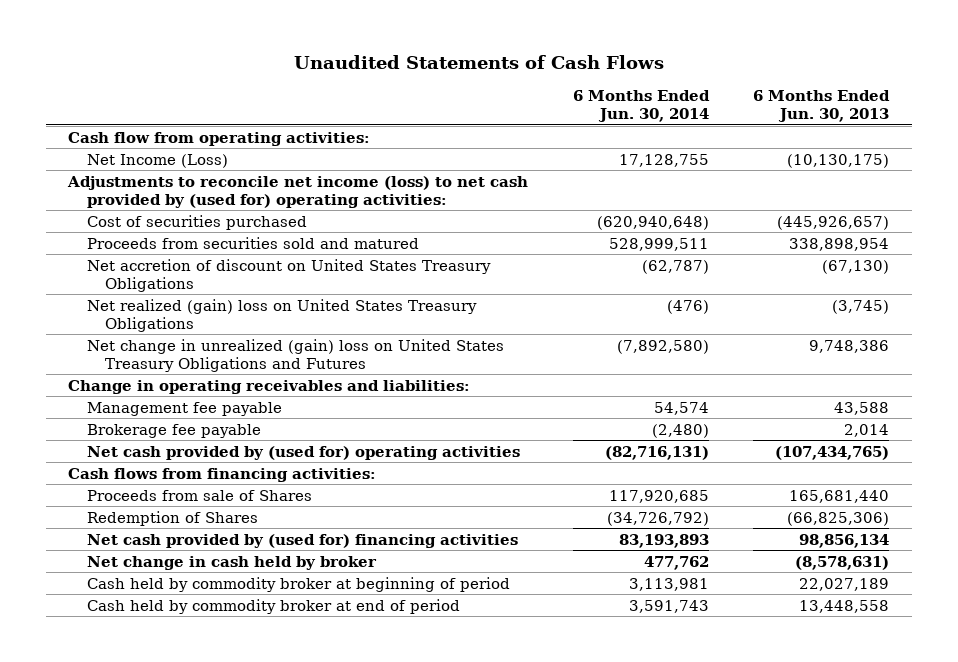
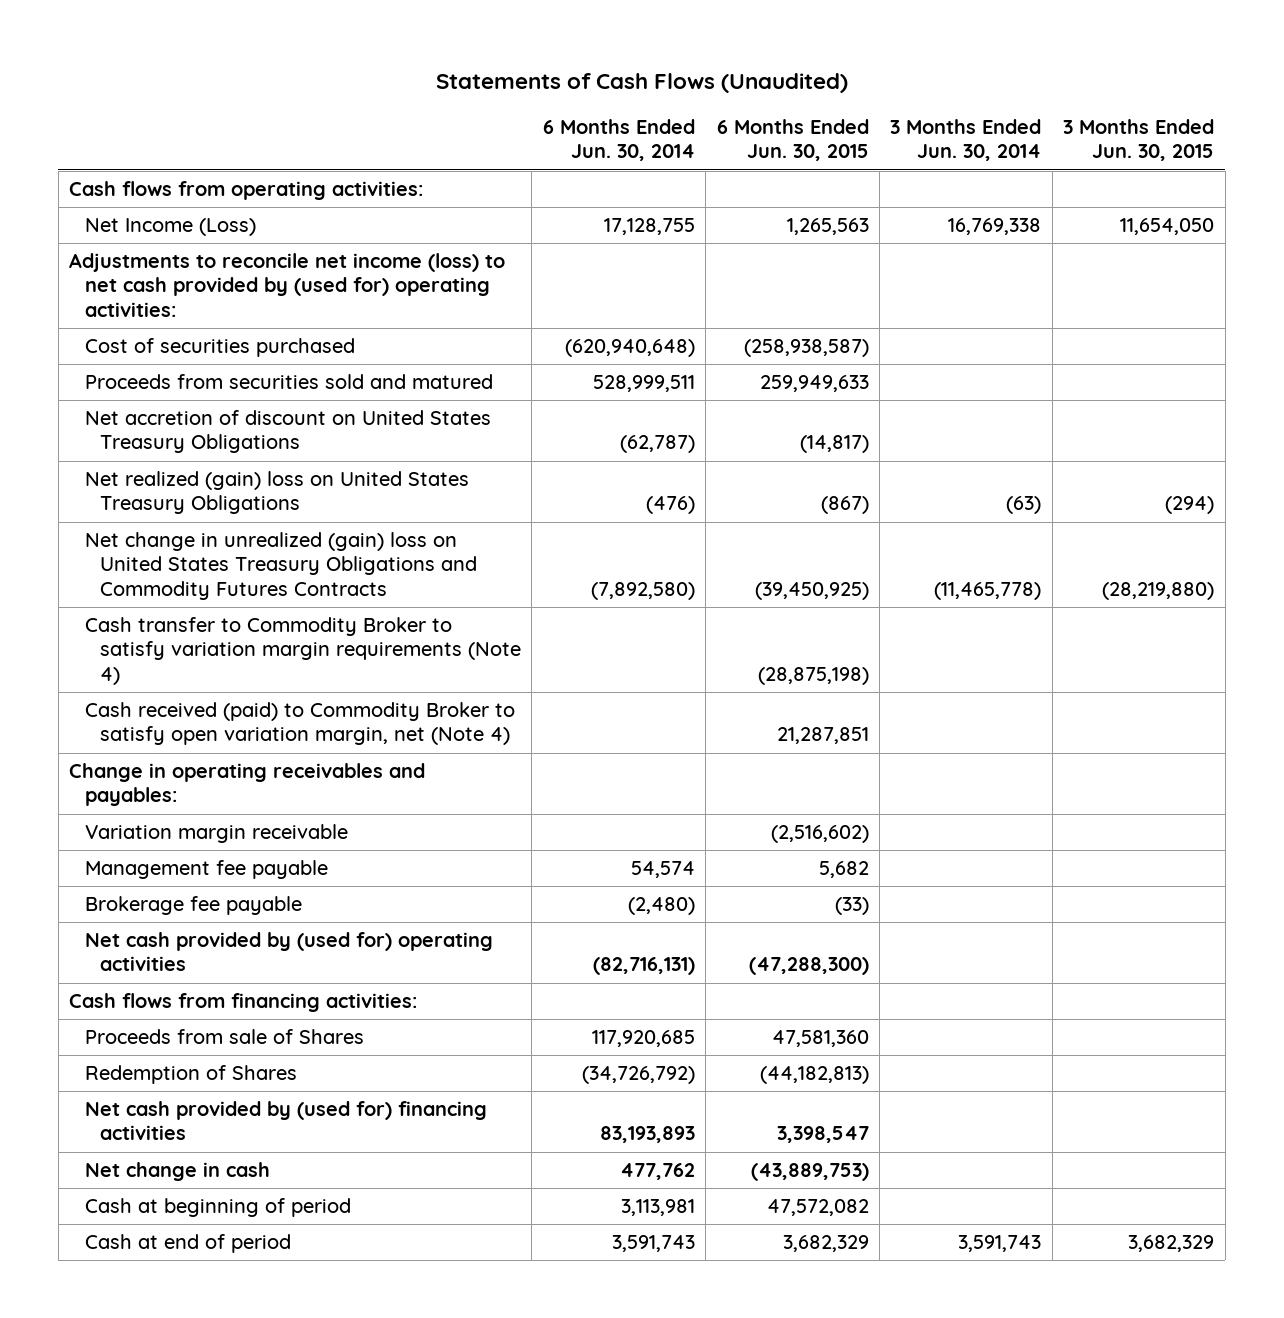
- Unaudited Statements of Cash Flows
+ Statements of Cash Flows (Unaudited)
- | 6 Months Ended Jun. 30, 2014 | 6 Months Ended Jun. 30, 2013
+ | 6 Months Ended Jun. 30, 2014 | 6 Months Ended Jun. 30, 2015 | 3 Months Ended Jun. 30, 2014 | 3 Months Ended Jun. 30, 2015
- Cash flow from operating activities:
+ Cash flows from operating activities:
- Net change in unrealized (gain) loss on United States Treasury Obligations and Futures | (7,892,580) | 9,748,386
- Change in operating receivables and liabilities:
+ Net change in unrealized (gain) loss on United States Treasury Obligations and Commodity Futures Contracts | (7,892,580) | (39,450,925) | (11,465,778) | (28,219,880)
+ Cash transfer to Commodity Broker to satisfy variation margin requirements (Note 4) | | (28,875,198) | |
+ Cash received (paid) to Commodity Broker to satisfy open variation margin, net (Note 4) | | 21,287,851 | |
+ Change in operating receivables and payables:
+ Variation margin receivable | | (2,516,602) | |
- Net change in cash held by broker | 477,762 | (8,578,631)
- Cash held by commodity broker at beginning of period | 3,113,981 | 22,027,189
- Cash held by commodity broker at end of period | 3,591,743 | 13,448,558
+ Net change in cash | 477,762 | (43,889,753) | |
+ Cash at beginning of period | 3,113,981 | 47,572,082 | |
+ Cash at end of period | 3,591,743 | 3,682,329 | 3,591,743 | 3,682,329

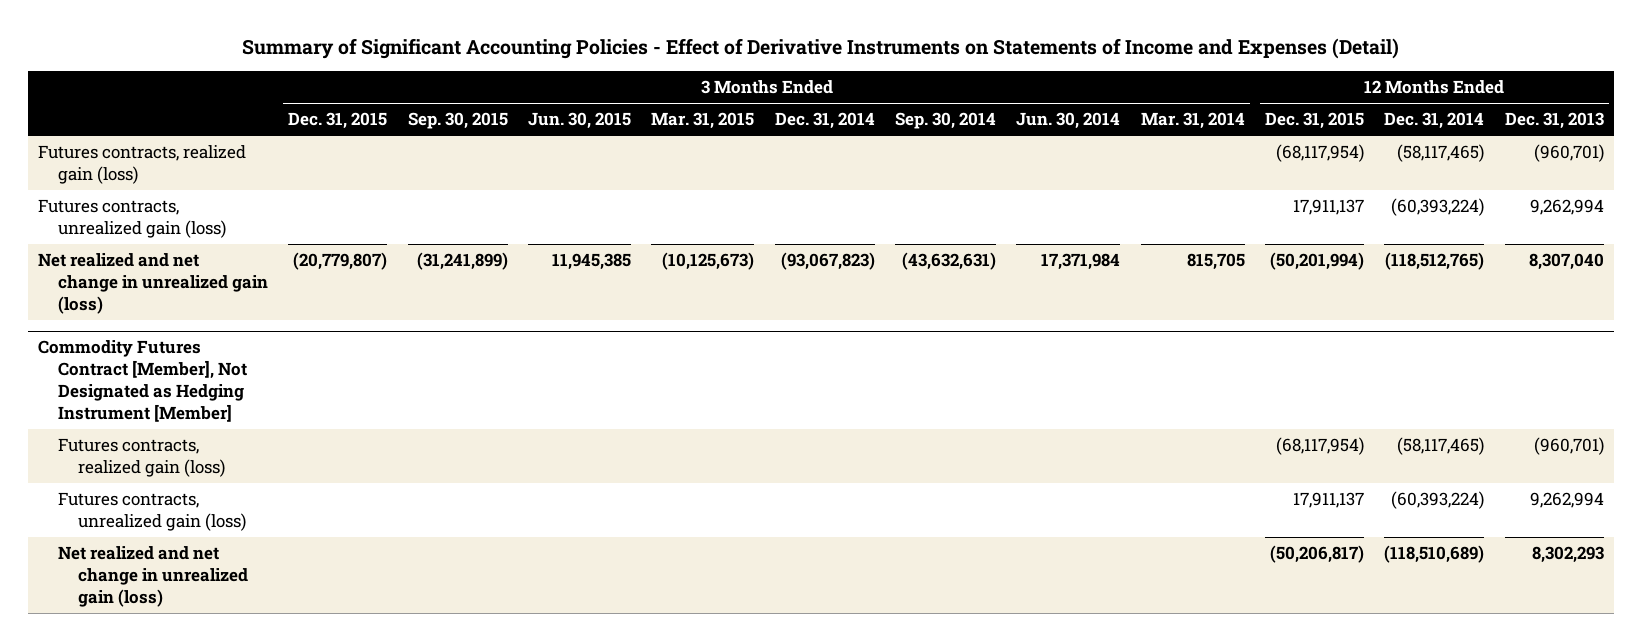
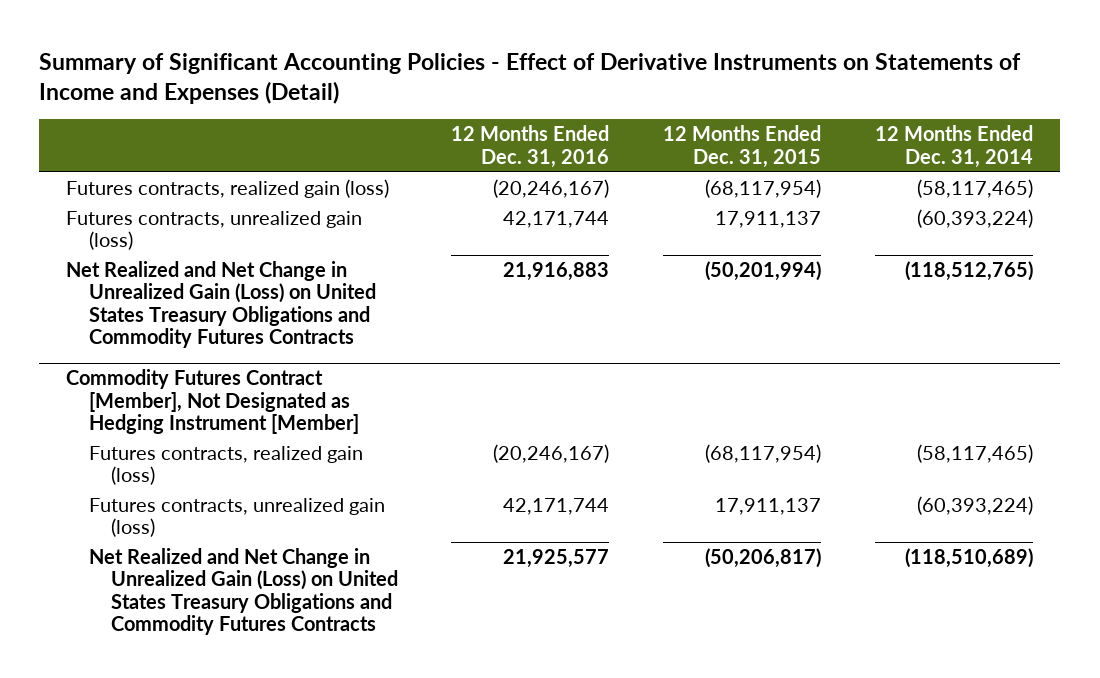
- | 3 Months Ended Dec. 31, 2015 | 3 Months Ended Sep. 30, 2015 | 3 Months Ended Jun. 30, 2015 | 3 Months Ended Mar. 31, 2015 | 3 Months Ended Dec. 31, 2014 | 3 Months Ended Sep. 30, 2014 | 3 Months Ended Jun. 30, 2014 | 3 Months Ended Mar. 31, 2014 | 12 Months Ended Dec. 31, 2015 | 12 Months Ended Dec. 31, 2014 | 12 Months Ended Dec. 31, 2013
+ | 12 Months Ended Dec. 31, 2016 | 12 Months Ended Dec. 31, 2015 | 12 Months Ended Dec. 31, 2014
- Net realized and net change in unrealized gain (loss) | (20,779,807) | (31,241,899) | 11,945,385 | (10,125,673) | (93,067,823) | (43,632,631) | 17,371,984 | 815,705 | (50,201,994) | (118,512,765) | 8,307,040
+ Net Realized and Net Change in Unrealized Gain (Loss) on United States Treasury Obligations and Commodity Futures Contracts | 21,916,883 | (50,201,994) | (118,512,765)
@ Commodity Futures Contract [Member], Not Designated as Hedging Instrument [Member]
- Net realized and net change in unrealized gain (loss) | | | | | | | | | (50,206,817) | (118,510,689) | 8,302,293
+ Net Realized and Net Change in Unrealized Gain (Loss) on United States Treasury Obligations and Commodity Futures Contracts | 21,925,577 | (50,206,817) | (118,510,689)

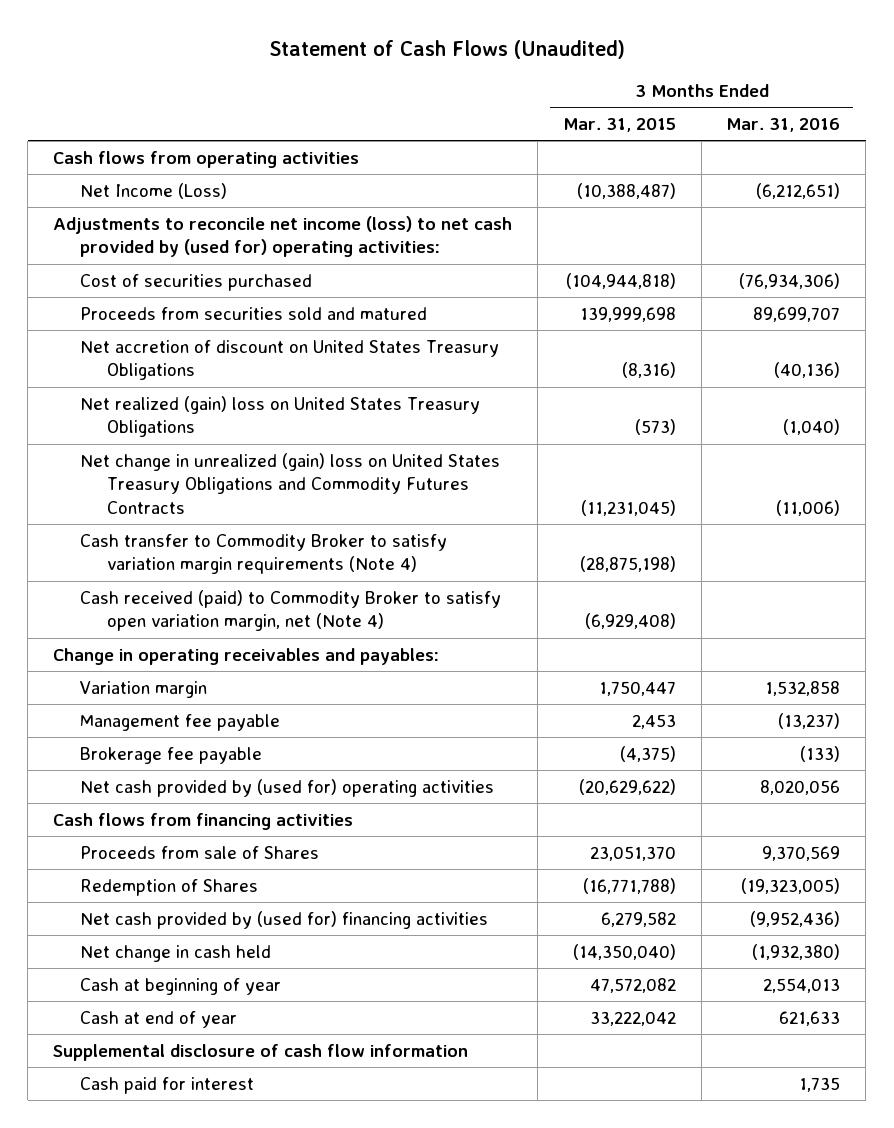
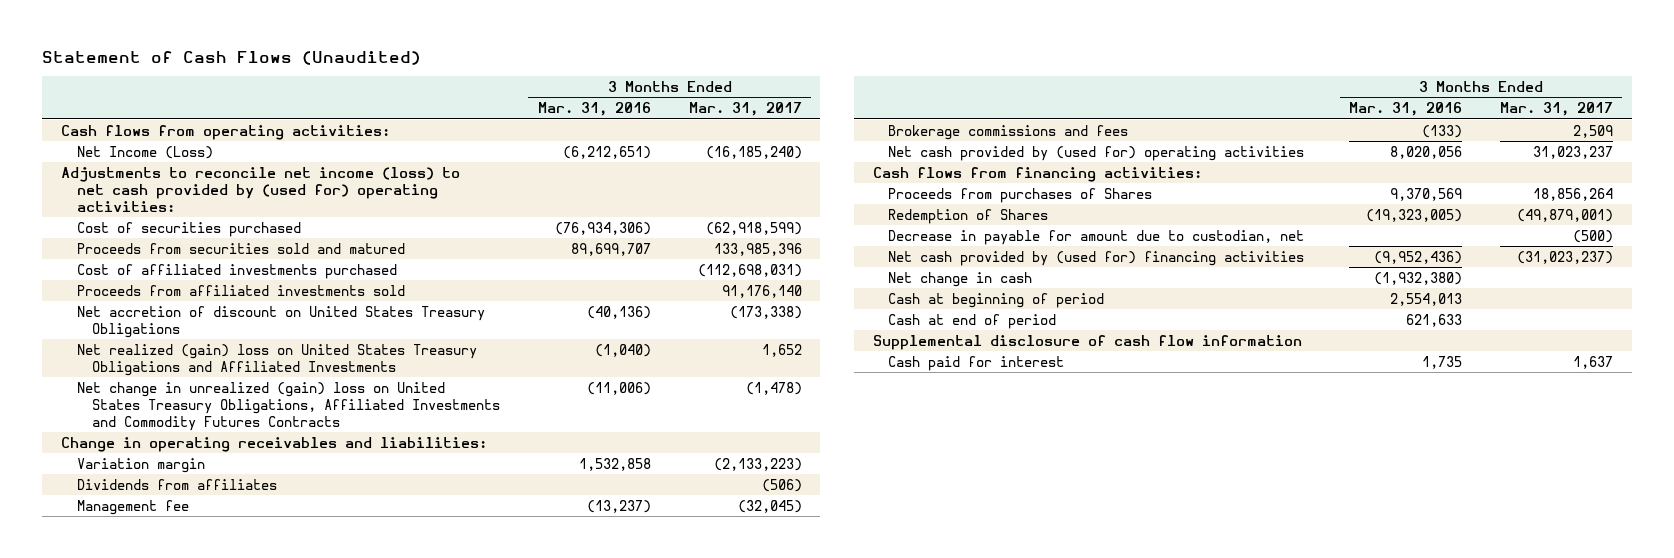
- | 3 Months Ended Mar. 31, 2015 | 3 Months Ended Mar. 31, 2016
+ | 3 Months Ended Mar. 31, 2016 | 3 Months Ended Mar. 31, 2017
- Cash flows from operating activities
+ Cash flows from operating activities:
+ Cost of affiliated investments purchased | | (112,698,031)
+ Proceeds from affiliated investments sold | | 91,176,140
- Net realized (gain) loss on United States Treasury Obligations | (573) | (1,040)
- Net change in unrealized (gain) loss on United States Treasury Obligations and Commodity Futures Contracts | (11,231,045) | (11,006)
- Cash transfer to Commodity Broker to satisfy variation margin requirements (Note 4) | (28,875,198) |
- Cash received (paid) to Commodity Broker to satisfy open variation margin, net (Note 4) | (6,929,408) |
- Change in operating receivables and payables:
+ Net realized (gain) loss on United States Treasury Obligations and Affiliated Investments | (1,040) | 1,652
+ Net change in unrealized (gain) loss on United States Treasury Obligations, Affiliated Investments and Commodity Futures Contracts | (11,006) | (1,478)
+ Change in operating receivables and liabilities:
- Management fee payable | 2,453 | (13,237)
- Brokerage fee payable | (4,375) | (133)
+ Dividends from affiliates | | (506)
+ Management fee | (13,237) | (32,045)
+ Brokerage commissions and fees | (133) | 2,509
- Cash flows from financing activities
- Proceeds from sale of Shares | 23,051,370 | 9,370,569
+ Cash flows from financing activities:
+ Proceeds from purchases of Shares | 9,370,569 | 18,856,264
+ Decrease in payable for amount due to custodian, net | | (500)
- Net change in cash held | (14,350,040) | (1,932,380)
- Cash at beginning of year | 47,572,082 | 2,554,013
- Cash at end of year | 33,222,042 | 621,633
+ Net change in cash | (1,932,380) |
+ Cash at beginning of period | 2,554,013 |
+ Cash at end of period | 621,633 |

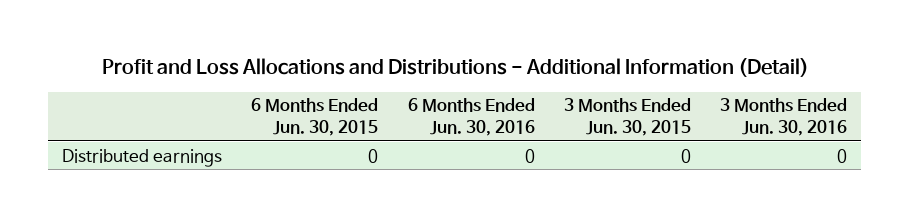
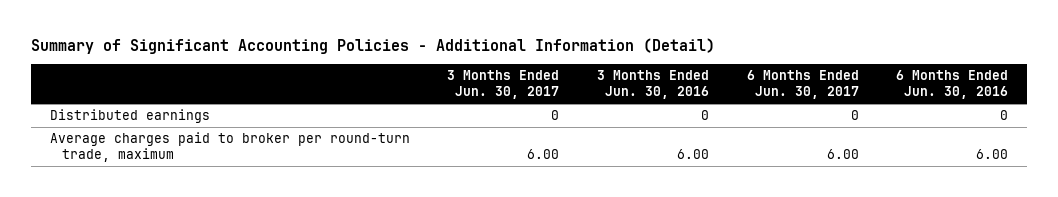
- Profit and Loss Allocations and Distributions - Additional Information (Detail)
+ Summary of Significant Accounting Policies - Additional Information (Detail)
- | 6 Months Ended Jun. 30, 2015 | 6 Months Ended Jun. 30, 2016 | 3 Months Ended Jun. 30, 2015 | 3 Months Ended Jun. 30, 2016
+ | 3 Months Ended Jun. 30, 2017 | 3 Months Ended Jun. 30, 2016 | 6 Months Ended Jun. 30, 2017 | 6 Months Ended Jun. 30, 2016
+ Average charges paid to broker per round-turn trade, maximum | 6.00 | 6.00 | 6.00 | 6.00

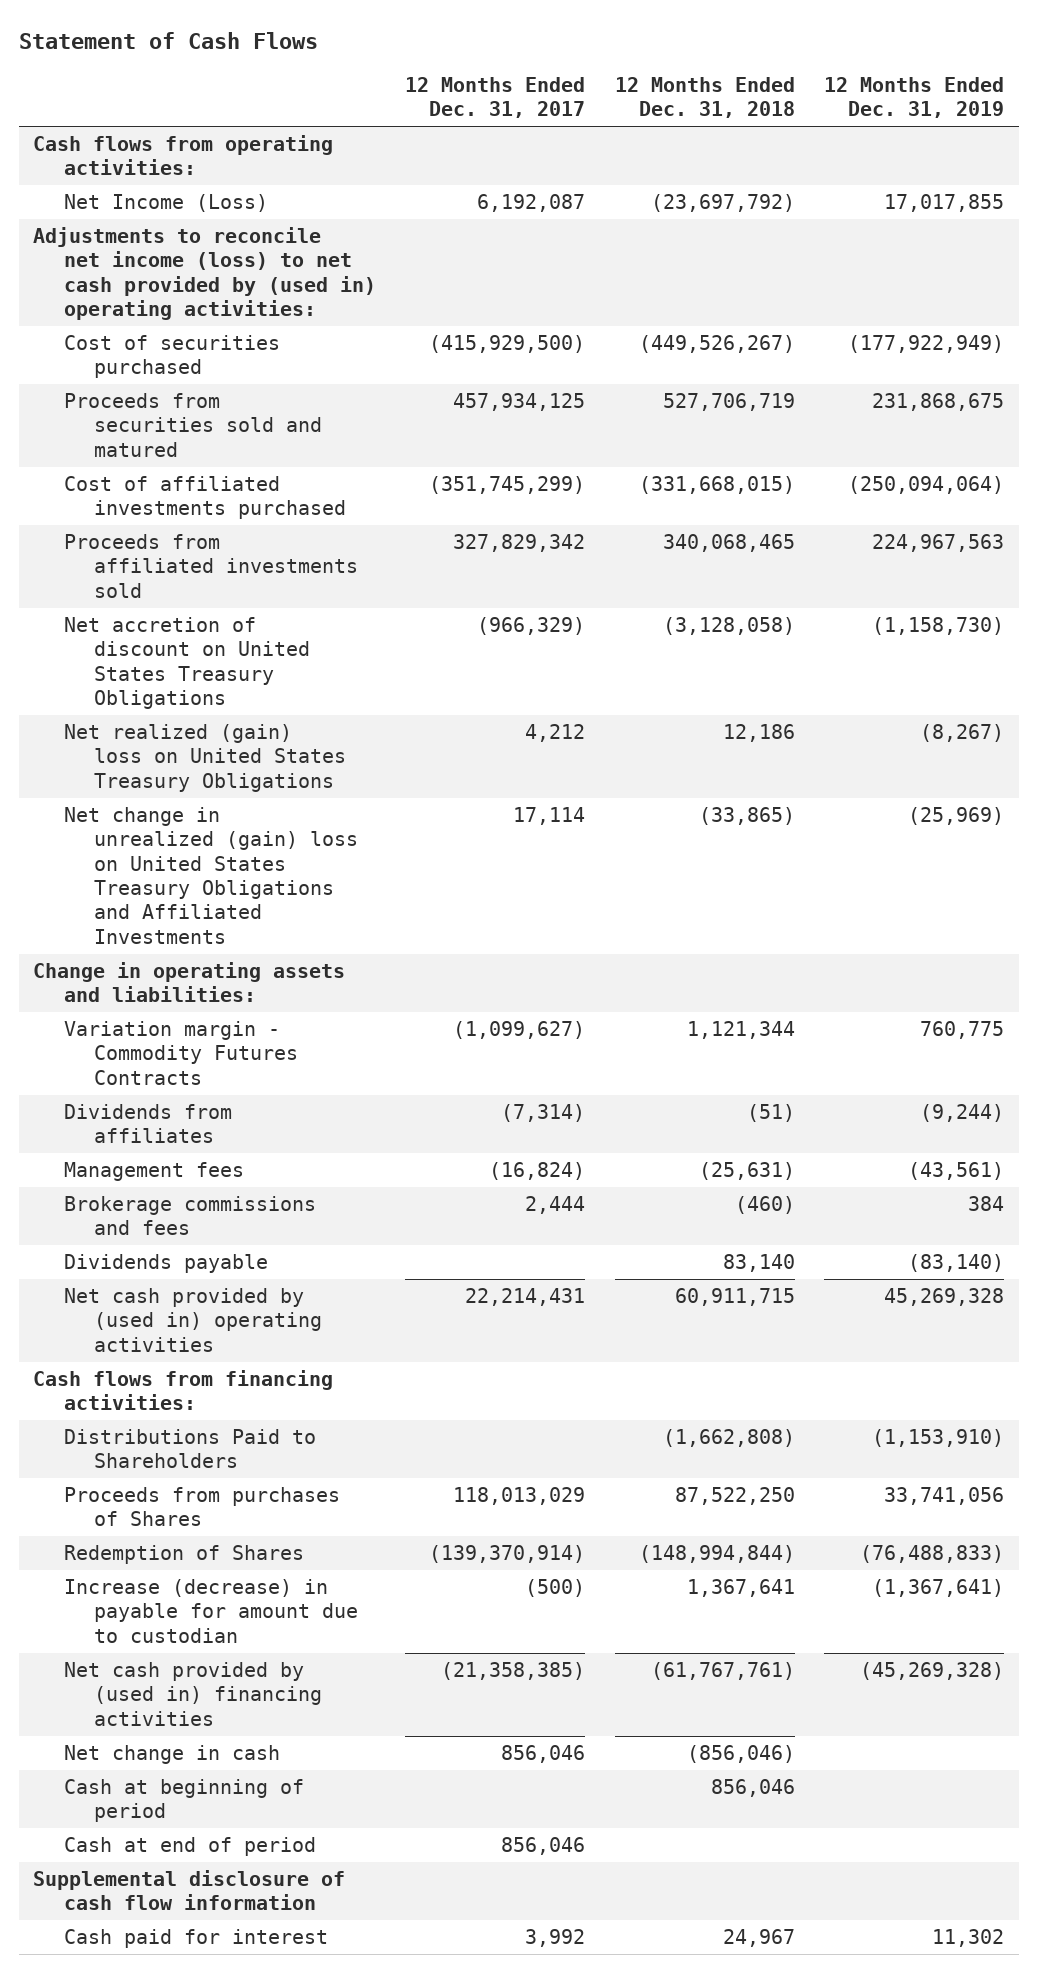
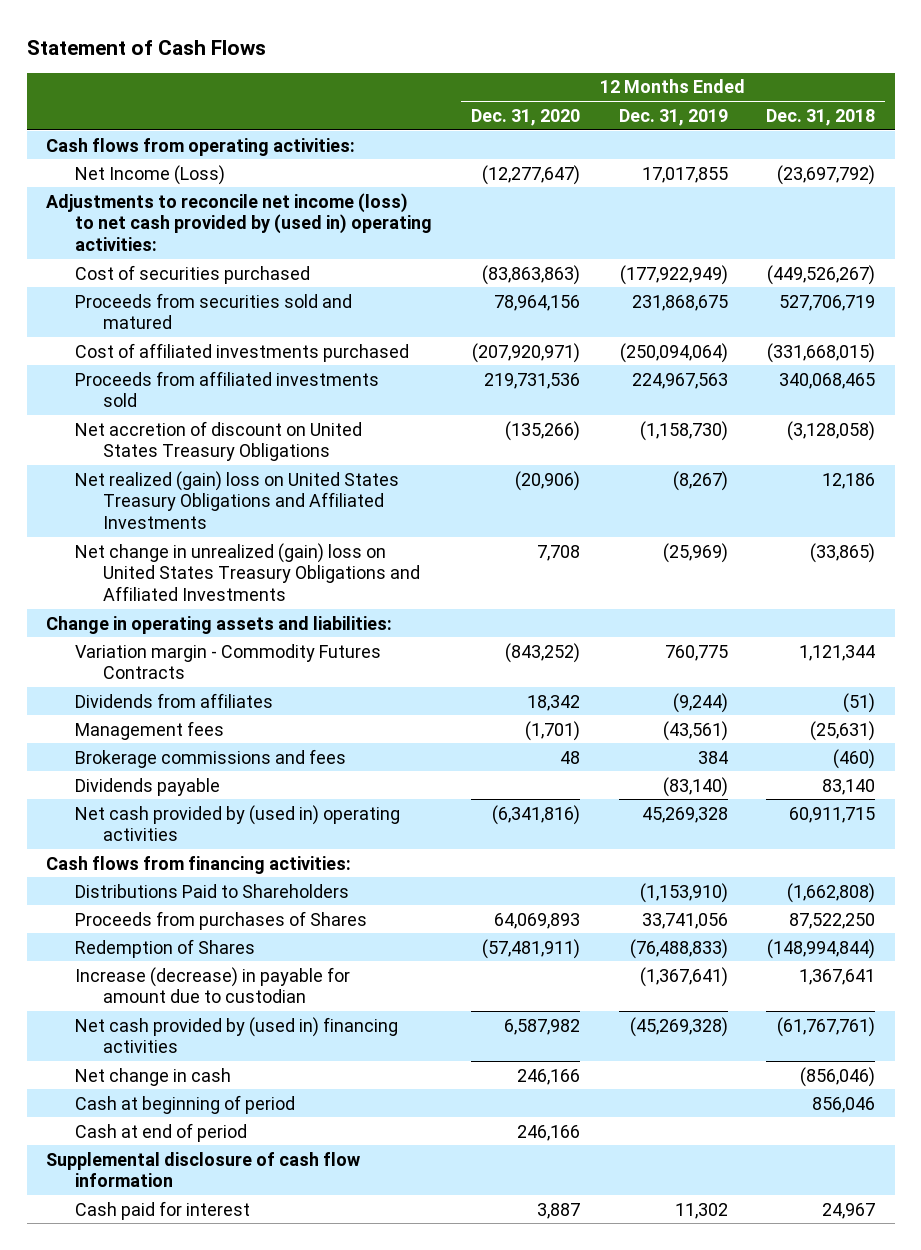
- | 12 Months Ended Dec. 31, 2017 | 12 Months Ended Dec. 31, 2018 | 12 Months Ended Dec. 31, 2019
+ | 12 Months Ended Dec. 31, 2020 | 12 Months Ended Dec. 31, 2019 | 12 Months Ended Dec. 31, 2018
- Net realized (gain) loss on United States Treasury Obligations | 4,212 | 12,186 | (8,267)
+ Net realized (gain) loss on United States Treasury Obligations and Affiliated Investments | (20,906) | (8,267) | 12,186

